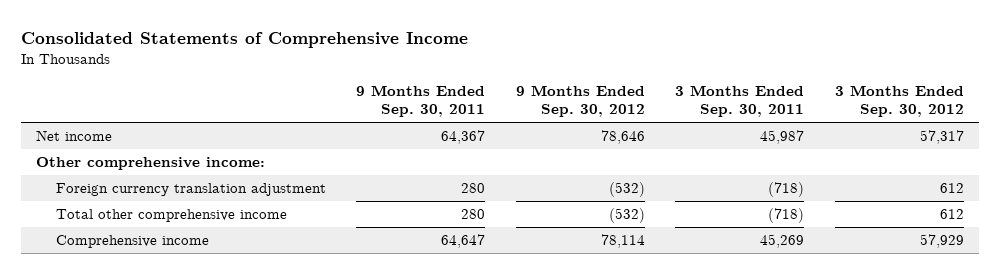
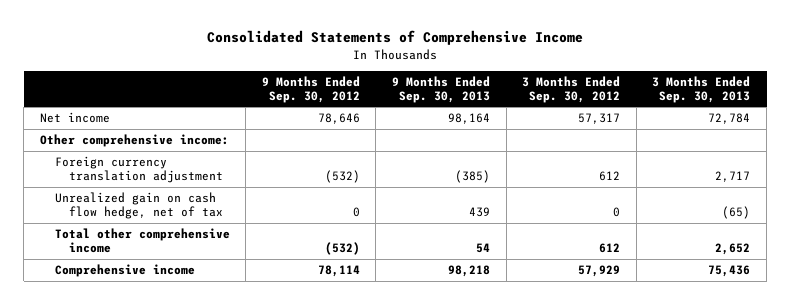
- | 9 Months Ended Sep. 30, 2011 | 9 Months Ended Sep. 30, 2012 | 3 Months Ended Sep. 30, 2011 | 3 Months Ended Sep. 30, 2012
+ | 9 Months Ended Sep. 30, 2012 | 9 Months Ended Sep. 30, 2013 | 3 Months Ended Sep. 30, 2012 | 3 Months Ended Sep. 30, 2013
+ Unrealized gain on cash flow hedge, net of tax | 0 | 439 | 0 | (65)

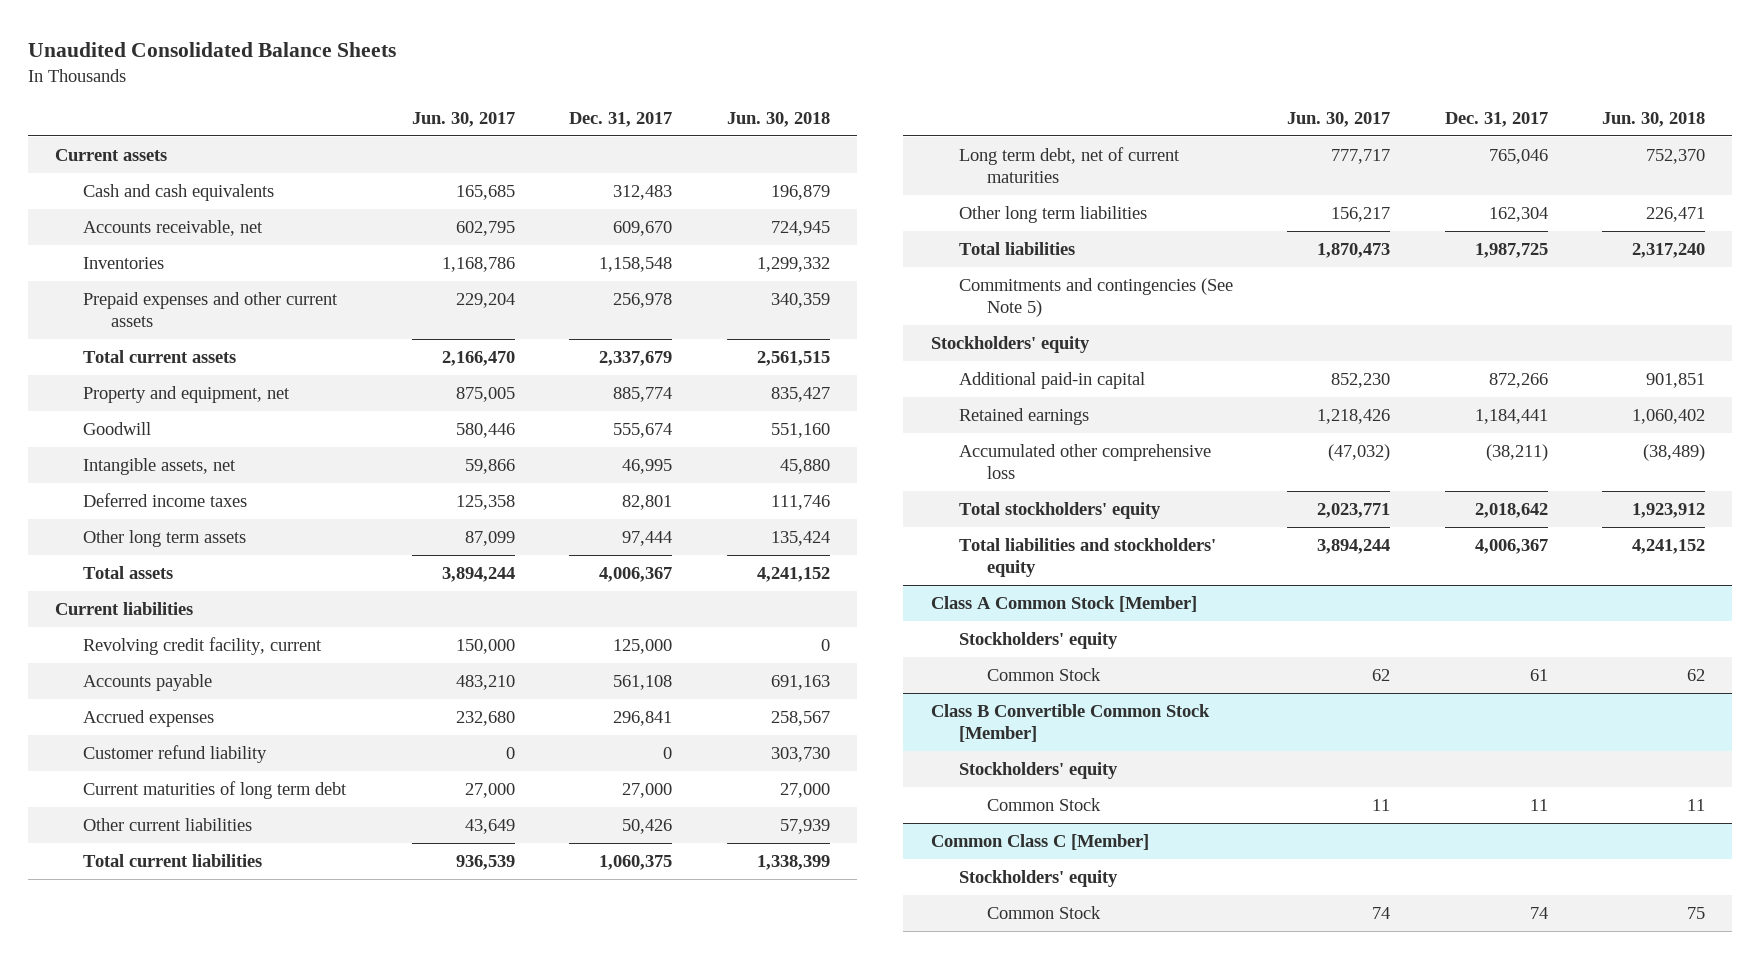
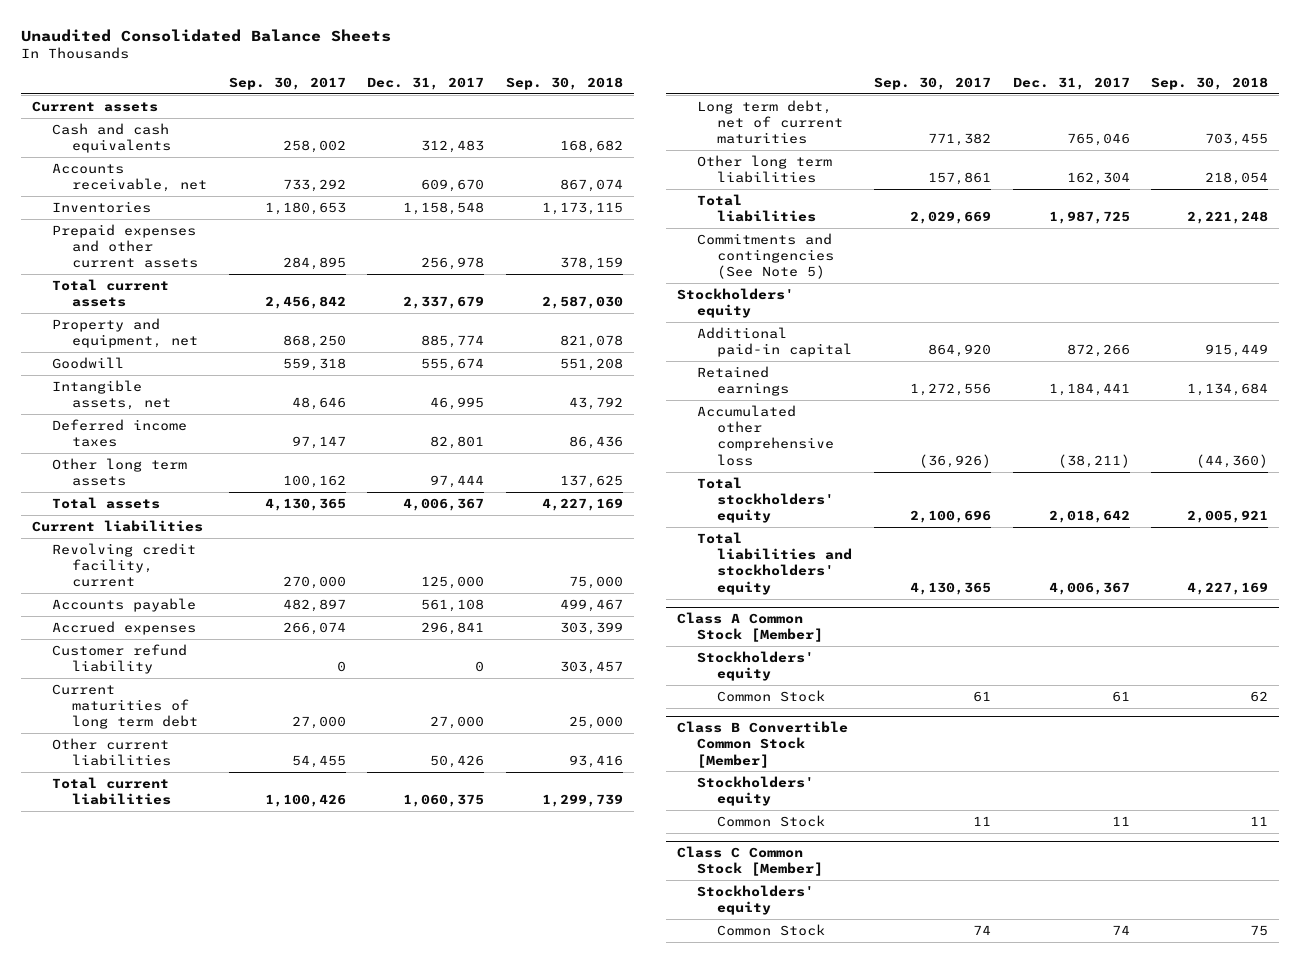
- | Jun. 30, 2017 | Dec. 31, 2017 | Jun. 30, 2018
+ | Sep. 30, 2017 | Dec. 31, 2017 | Sep. 30, 2018
- Common Class C [Member]
+ Class C Common Stock [Member]

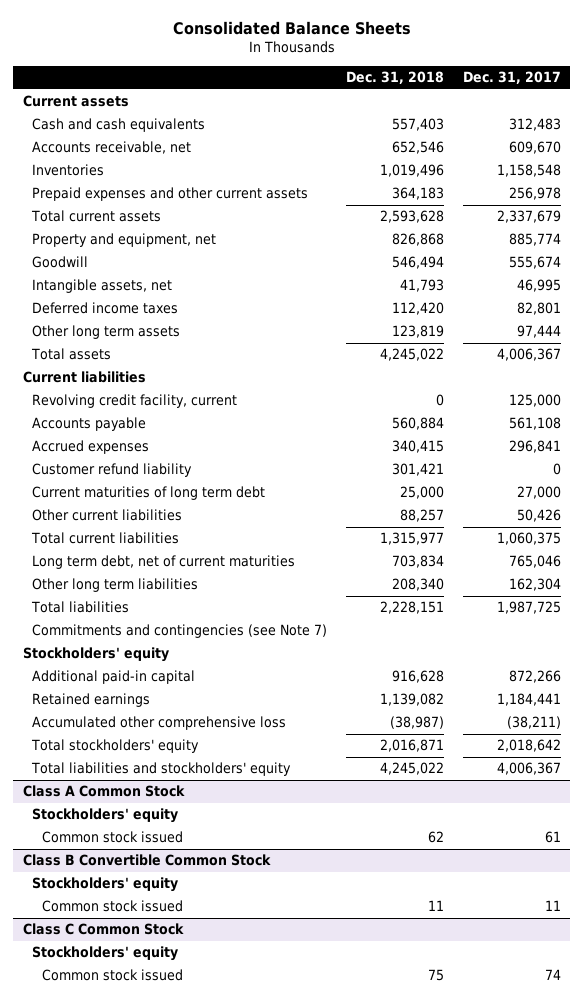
- Unaudited Consolidated Balance Sheets
+ Consolidated Balance Sheets
- | Sep. 30, 2017 | Dec. 31, 2017 | Sep. 30, 2018
+ | Dec. 31, 2018 | Dec. 31, 2017
- Commitments and contingencies (See Note 5)
+ Commitments and contingencies (see Note 7)
- Class A Common Stock [Member]
+ Class A Common Stock
- Common Stock | 61 | 61 | 62
- Class B Convertible Common Stock [Member]
+ Common stock issued | 62 | 61
+ Class B Convertible Common Stock
- Common Stock | 11 | 11 | 11
- Class C Common Stock [Member]
+ Common stock issued | 11 | 11
+ Class C Common Stock
- Common Stock | 74 | 74 | 75
+ Common stock issued | 75 | 74

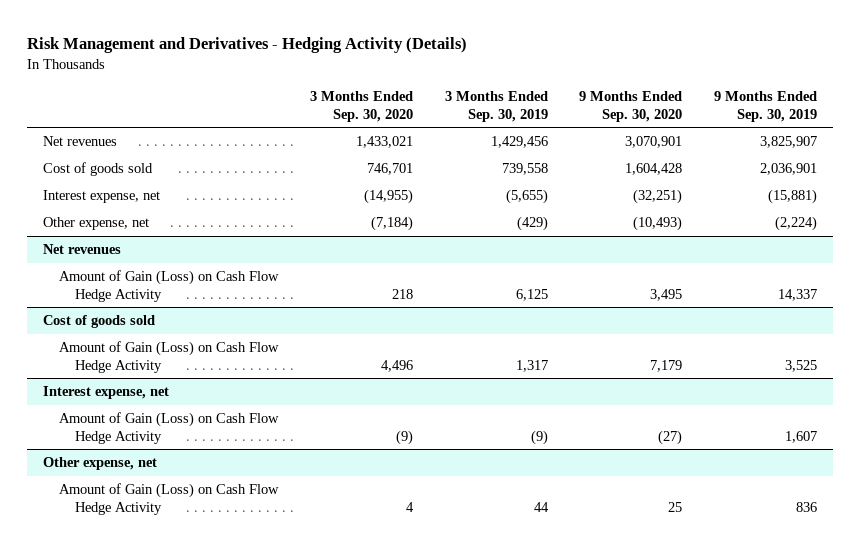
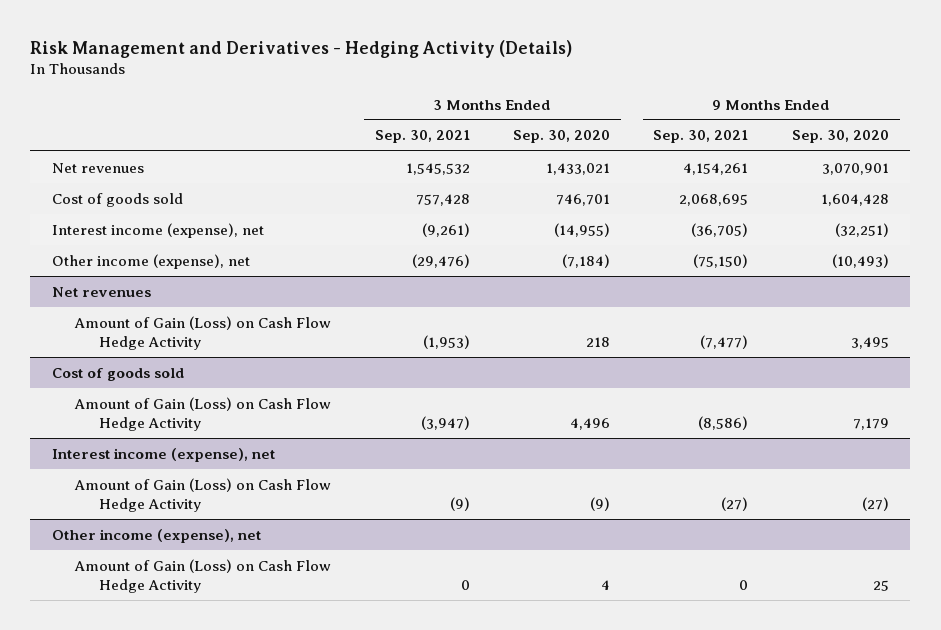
- | 3 Months Ended Sep. 30, 2020 | 3 Months Ended Sep. 30, 2019 | 9 Months Ended Sep. 30, 2020 | 9 Months Ended Sep. 30, 2019
+ | 3 Months Ended Sep. 30, 2021 | 3 Months Ended Sep. 30, 2020 | 9 Months Ended Sep. 30, 2021 | 9 Months Ended Sep. 30, 2020
- Interest expense, net | (14,955) | (5,655) | (32,251) | (15,881)
- Other expense, net | (7,184) | (429) | (10,493) | (2,224)
+ Interest income (expense), net | (9,261) | (14,955) | (36,705) | (32,251)
+ Other income (expense), net | (29,476) | (7,184) | (75,150) | (10,493)
- Interest expense, net
+ Interest income (expense), net
- Other expense, net
+ Other income (expense), net

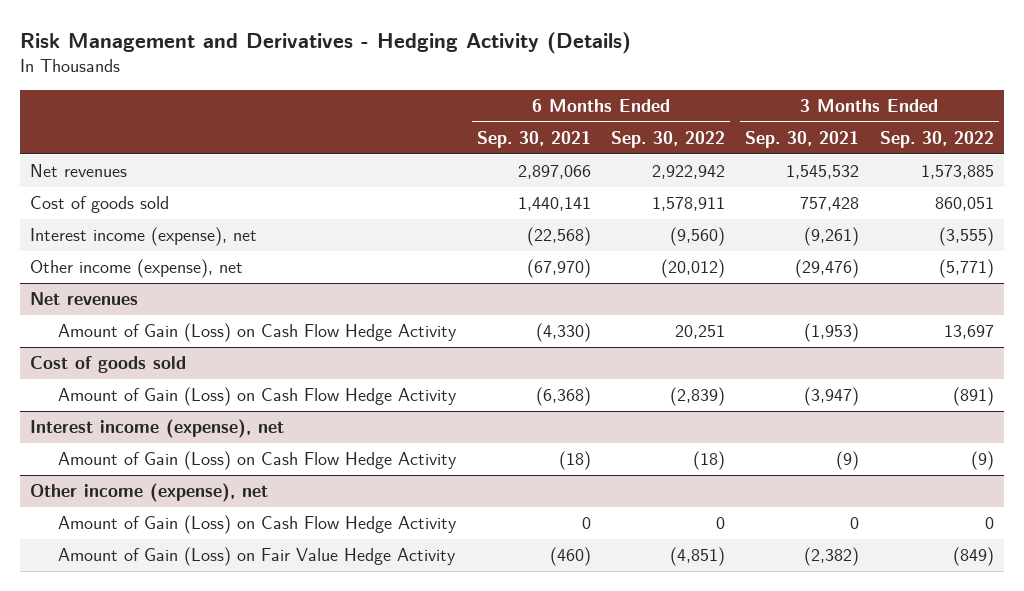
- | 3 Months Ended Sep. 30, 2021 | 3 Months Ended Sep. 30, 2020 | 9 Months Ended Sep. 30, 2021 | 9 Months Ended Sep. 30, 2020
+ | 6 Months Ended Sep. 30, 2021 | 6 Months Ended Sep. 30, 2022 | 3 Months Ended Sep. 30, 2021 | 3 Months Ended Sep. 30, 2022
@ Other income (expense), net
+ Amount of Gain (Loss) on Fair Value Hedge Activity | (460) | (4,851) | (2,382) | (849)

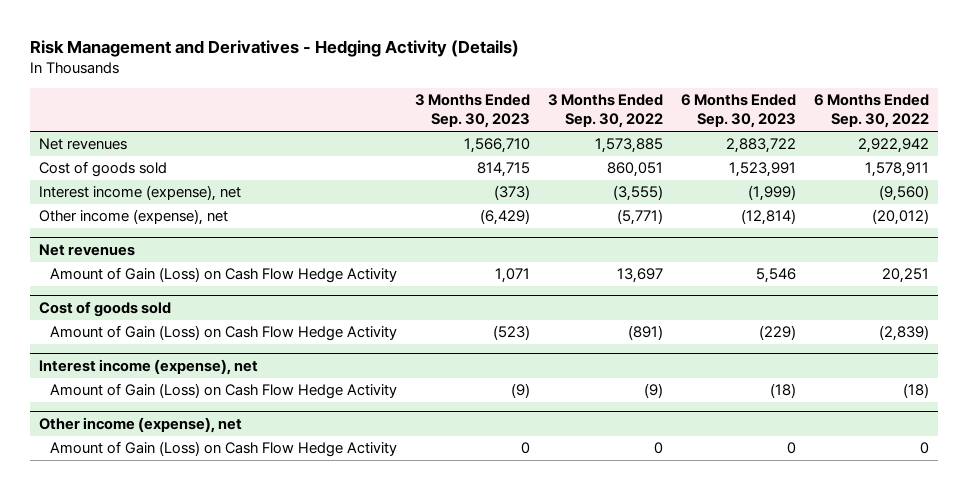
- | 6 Months Ended Sep. 30, 2021 | 6 Months Ended Sep. 30, 2022 | 3 Months Ended Sep. 30, 2021 | 3 Months Ended Sep. 30, 2022
+ | 3 Months Ended Sep. 30, 2023 | 3 Months Ended Sep. 30, 2022 | 6 Months Ended Sep. 30, 2023 | 6 Months Ended Sep. 30, 2022
@ Other income (expense), net
- Amount of Gain (Loss) on Fair Value Hedge Activity | (460) | (4,851) | (2,382) | (849)

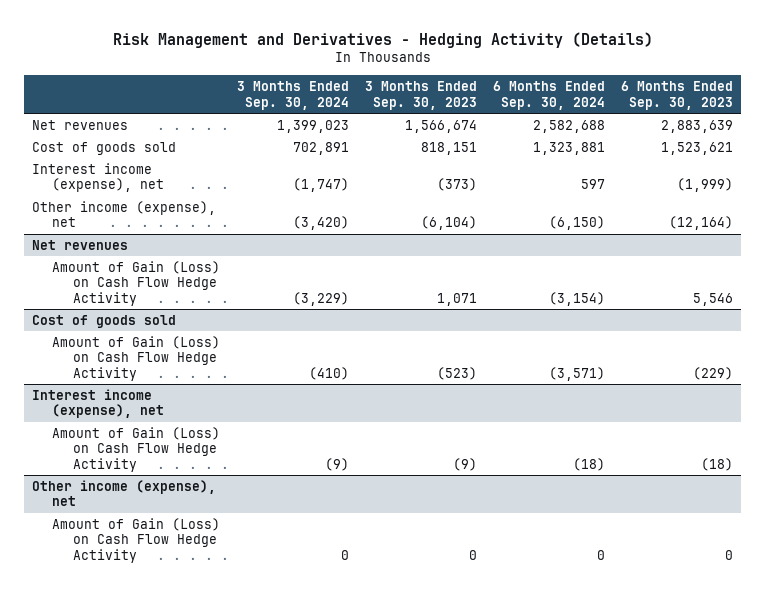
- | 3 Months Ended Sep. 30, 2023 | 3 Months Ended Sep. 30, 2022 | 6 Months Ended Sep. 30, 2023 | 6 Months Ended Sep. 30, 2022
+ | 3 Months Ended Sep. 30, 2024 | 3 Months Ended Sep. 30, 2023 | 6 Months Ended Sep. 30, 2024 | 6 Months Ended Sep. 30, 2023
- Net revenues | 1,566,710 | 1,573,885 | 2,883,722 | 2,922,942
- Cost of goods sold | 814,715 | 860,051 | 1,523,991 | 1,578,911
+ Net revenues | 1,399,023 | 1,566,674 | 2,582,688 | 2,883,639
+ Cost of goods sold | 702,891 | 818,151 | 1,323,881 | 1,523,621
- Other income (expense), net | (6,429) | (5,771) | (12,814) | (20,012)
+ Other income (expense), net | (3,420) | (6,104) | (6,150) | (12,164)

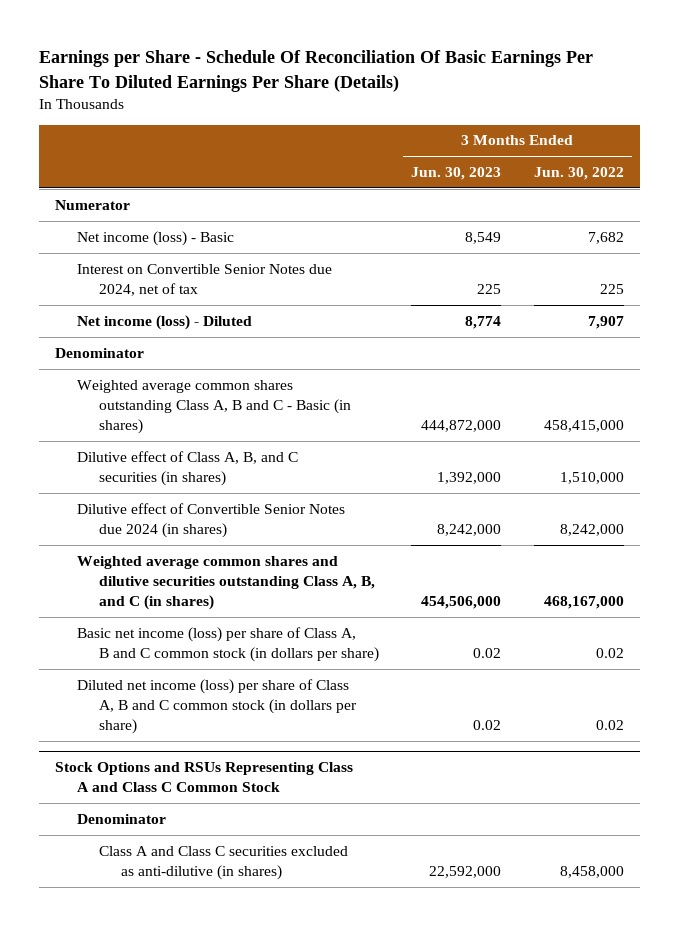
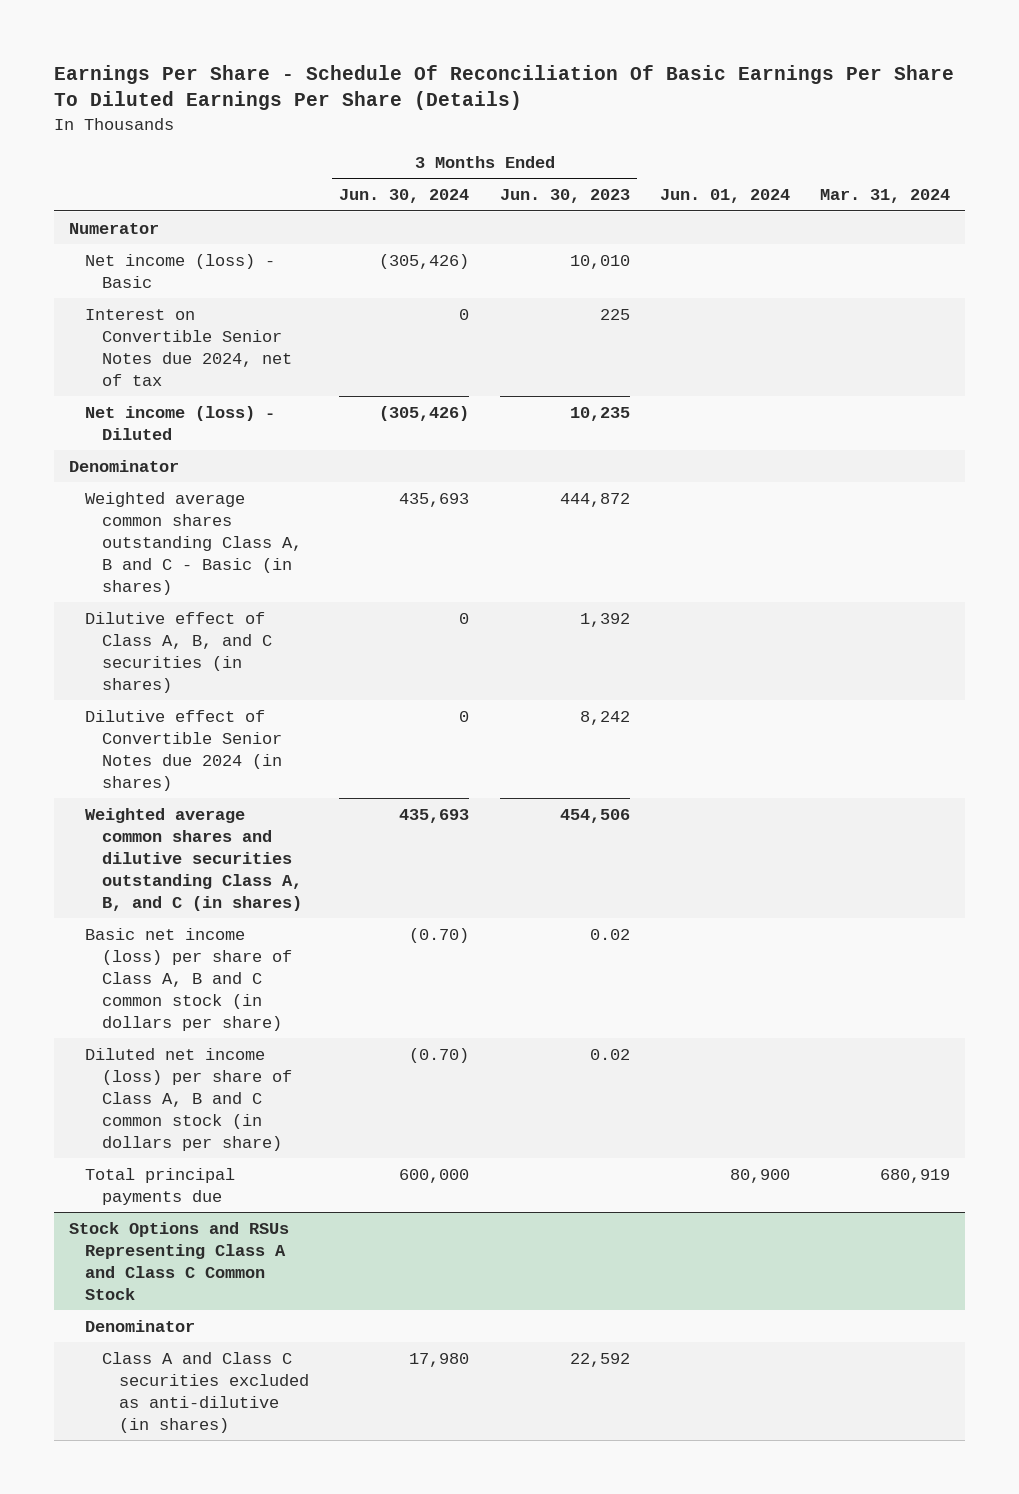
- Earnings per Share - Schedule Of Reconciliation Of Basic Earnings Per Share To Diluted Earnings Per Share (Details)
+ Earnings Per Share - Schedule Of Reconciliation Of Basic Earnings Per Share To Diluted Earnings Per Share (Details)
- | 3 Months Ended Jun. 30, 2023 | 3 Months Ended Jun. 30, 2022
+ | 3 Months Ended Jun. 30, 2024 | 3 Months Ended Jun. 30, 2023 | Jun. 01, 2024 | Mar. 31, 2024
- Net income (loss) - Basic | 8,549 | 7,682
+ Net income (loss) - Basic | (305,426) | 10,010 | |
- Net income (loss) - Diluted | 8,774 | 7,907
+ Net income (loss) - Diluted | (305,426) | 10,235 | |
- Weighted average common shares outstanding Class A, B and C - Basic (in shares) | 444,872,000 | 458,415,000
- Dilutive effect of Class A, B, and C securities (in shares) | 1,392,000 | 1,510,000
- Dilutive effect of Convertible Senior Notes due 2024 (in shares) | 8,242,000 | 8,242,000
- Weighted average common shares and dilutive securities outstanding Class A, B, and C (in shares) | 454,506,000 | 468,167,000
+ Weighted average common shares outstanding Class A, B and C - Basic (in shares) | 435,693 | 444,872 | |
+ Dilutive effect of Class A, B, and C securities (in shares) | 0 | 1,392 | |
+ Dilutive effect of Convertible Senior Notes due 2024 (in shares) | 0 | 8,242 | |
+ Weighted average common shares and dilutive securities outstanding Class A, B, and C (in shares) | 435,693 | 454,506 | |
+ Total principal payments due | 600,000 | | 80,900 | 680,919
@ Stock Options and RSUs Representing Class A and Class C Common Stock
- Class A and Class C securities excluded as anti-dilutive (in shares) | 22,592,000 | 8,458,000
+ Class A and Class C securities excluded as anti-dilutive (in shares) | 17,980 | 22,592 | |

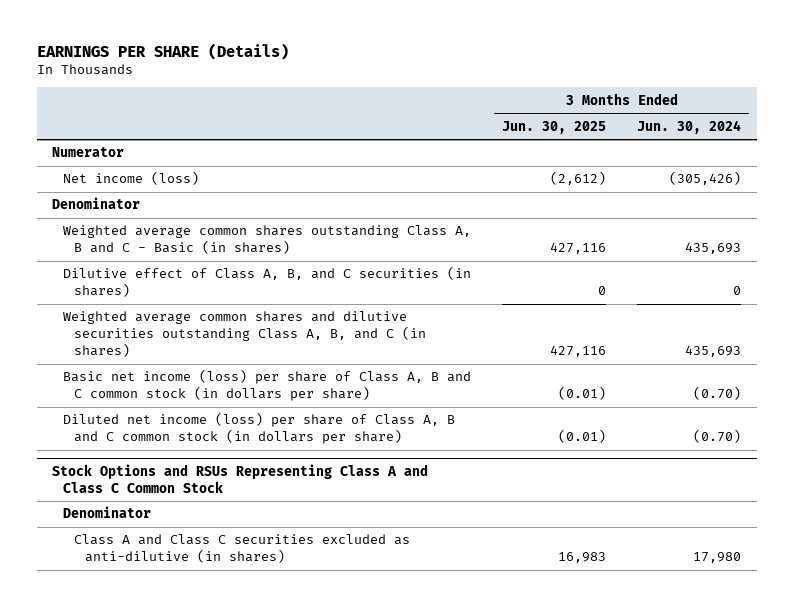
- Earnings Per Share - Schedule Of Reconciliation Of Basic Earnings Per Share To Diluted Earnings Per Share (Details)
+ EARNINGS PER SHARE (Details)
- | 3 Months Ended Jun. 30, 2024 | 3 Months Ended Jun. 30, 2023 | Jun. 01, 2024 | Mar. 31, 2024
+ | 3 Months Ended Jun. 30, 2025 | 3 Months Ended Jun. 30, 2024
- Net income (loss) - Basic | (305,426) | 10,010 | |
- Interest on Convertible Senior Notes due 2024, net of tax | 0 | 225 | |
- Net income (loss) - Diluted | (305,426) | 10,235 | |
+ Net income (loss) | (2,612) | (305,426)
- Dilutive effect of Convertible Senior Notes due 2024 (in shares) | 0 | 8,242 | |
- Total principal payments due | 600,000 | | 80,900 | 680,919

